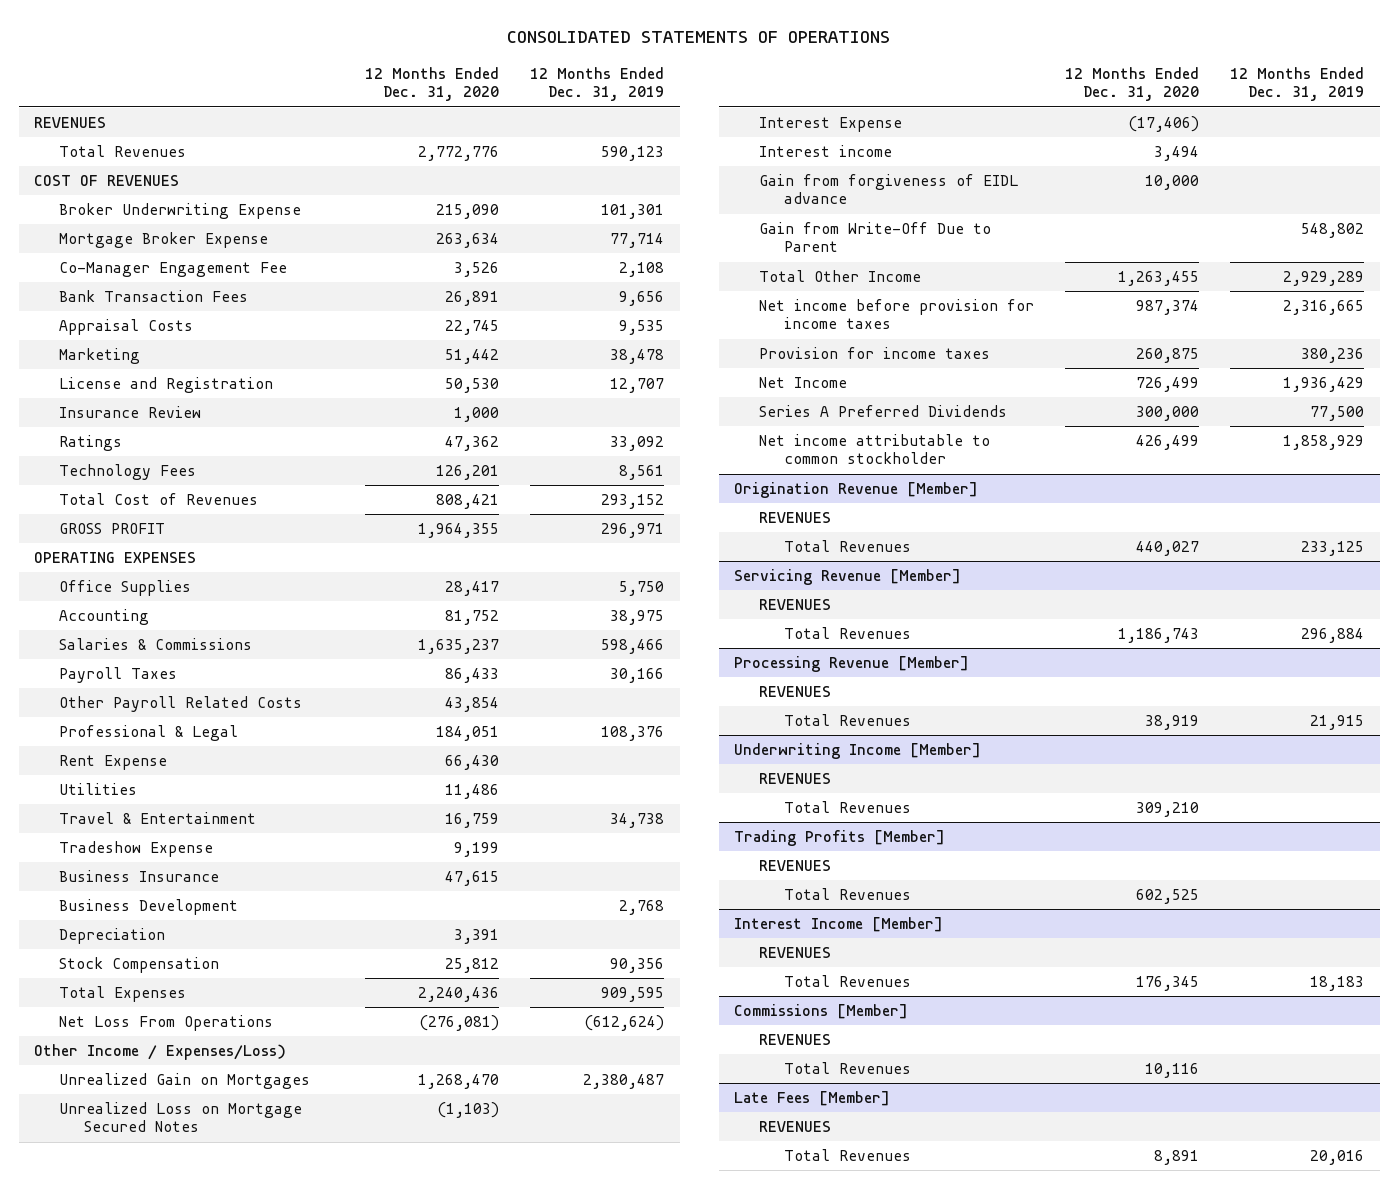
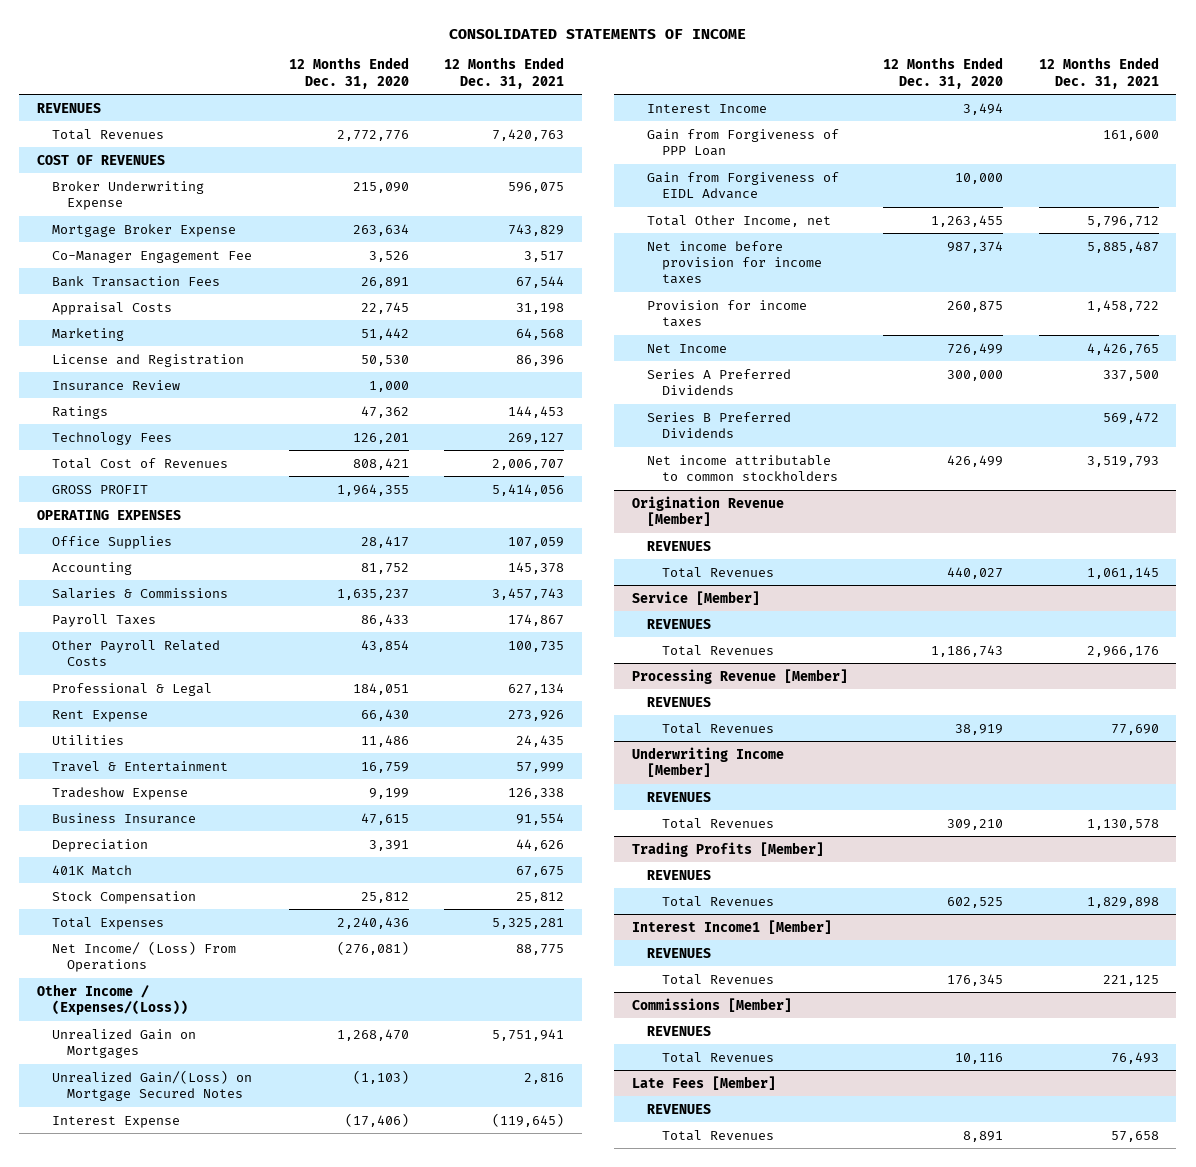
- CONSOLIDATED STATEMENTS OF OPERATIONS
+ CONSOLIDATED STATEMENTS OF INCOME
- | 12 Months Ended Dec. 31, 2020 | 12 Months Ended Dec. 31, 2019
+ | 12 Months Ended Dec. 31, 2020 | 12 Months Ended Dec. 31, 2021
- Business Development | | 2,768
+ 401K Match | | 67,675
- Net Loss From Operations | (276,081) | (612,624)
- Other Income / Expenses/Loss)
+ Net Income/ (Loss) From Operations | (276,081) | 88,775
+ Other Income / (Expenses/(Loss))
- Unrealized Loss on Mortgage Secured Notes | (1,103) |
+ Unrealized Gain/(Loss) on Mortgage Secured Notes | (1,103) | 2,816
- Interest income | 3,494 |
- Gain from forgiveness of EIDL advance | 10,000 |
- Gain from Write-Off Due to Parent | | 548,802
- Total Other Income | 1,263,455 | 2,929,289
+ Interest Income | 3,494 |
+ Gain from Forgiveness of PPP Loan | | 161,600
+ Gain from Forgiveness of EIDL Advance | 10,000 |
+ Total Other Income, net | 1,263,455 | 5,796,712
- Net income attributable to common stockholder | 426,499 | 1,858,929
+ Series B Preferred Dividends | | 569,472
+ Net income attributable to common stockholders | 426,499 | 3,519,793
- Servicing Revenue [Member]
+ Service [Member]
- Interest Income [Member]
+ Interest Income1 [Member]

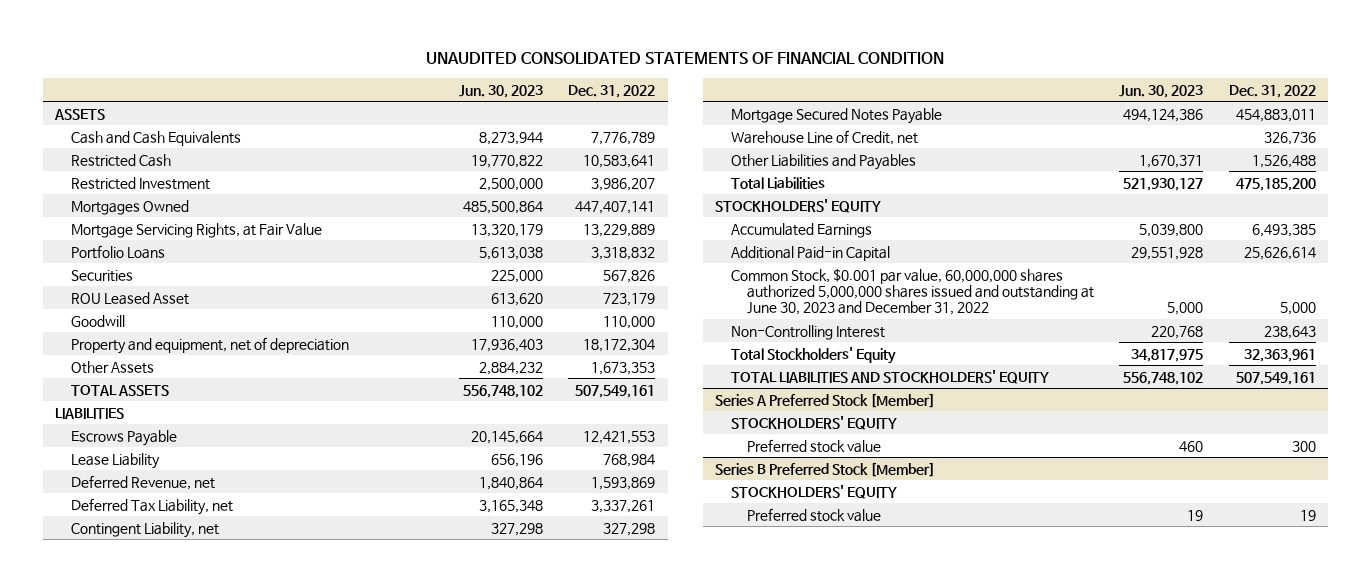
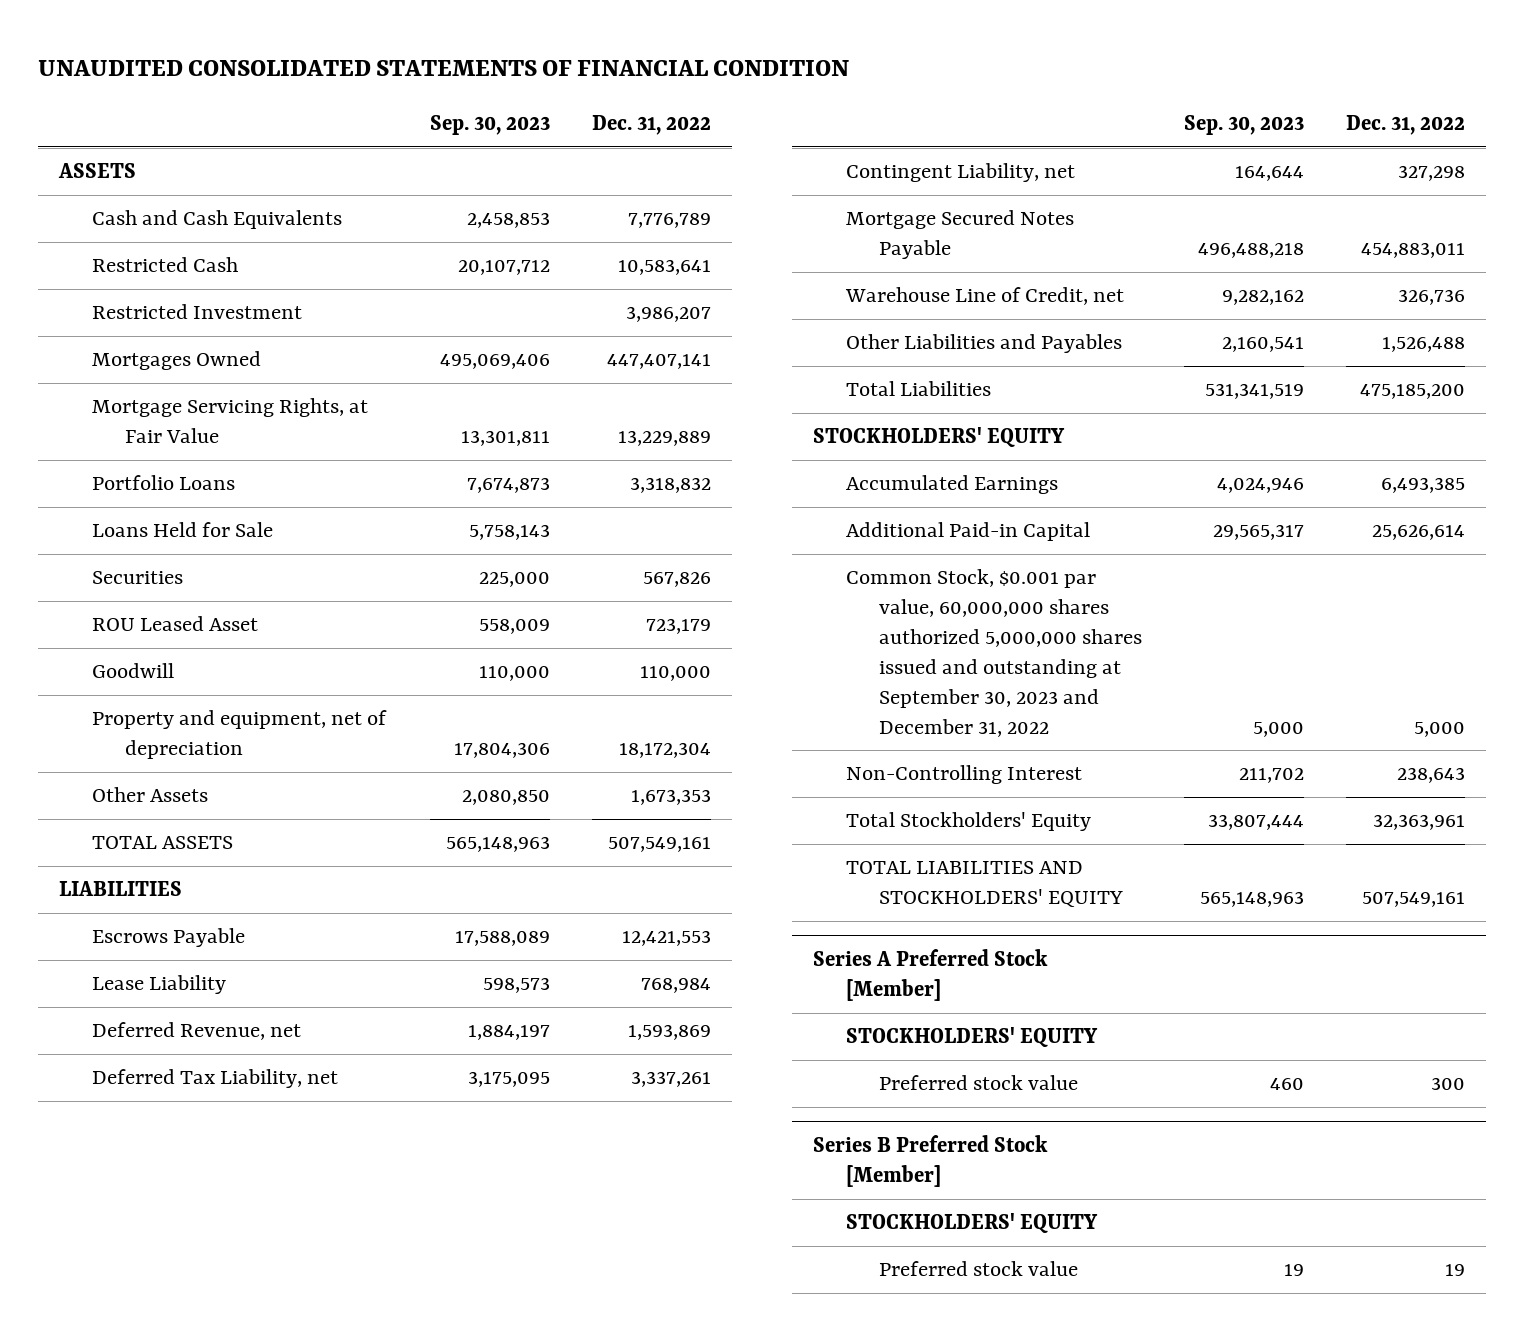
- | Jun. 30, 2023 | Dec. 31, 2022
+ | Sep. 30, 2023 | Dec. 31, 2022
+ Loans Held for Sale | 5,758,143 |
- Common Stock, $0.001 par value, 60,000,000 shares authorized 5,000,000 shares issued and outstanding at June 30, 2023 and December 31, 2022 | 5,000 | 5,000
+ Common Stock, $0.001 par value, 60,000,000 shares authorized 5,000,000 shares issued and outstanding at September 30, 2023 and December 31, 2022 | 5,000 | 5,000

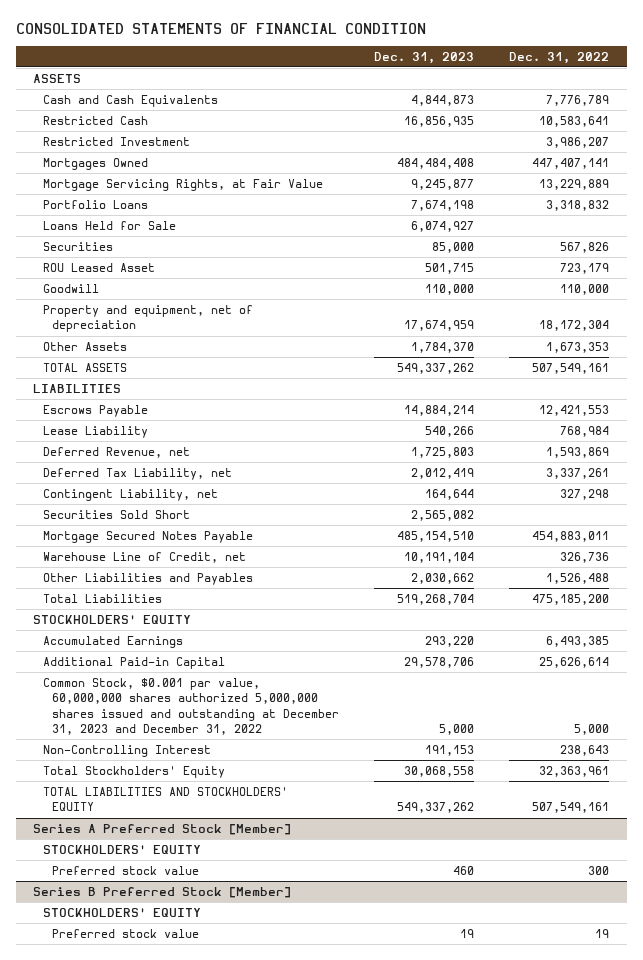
- UNAUDITED CONSOLIDATED STATEMENTS OF FINANCIAL CONDITION
+ CONSOLIDATED STATEMENTS OF FINANCIAL CONDITION
- | Sep. 30, 2023 | Dec. 31, 2022
+ | Dec. 31, 2023 | Dec. 31, 2022
+ Securities Sold Short | 2,565,082 |
- Common Stock, $0.001 par value, 60,000,000 shares authorized 5,000,000 shares issued and outstanding at September 30, 2023 and December 31, 2022 | 5,000 | 5,000
+ Common Stock, $0.001 par value, 60,000,000 shares authorized 5,000,000 shares issued and outstanding at December 31, 2023 and December 31, 2022 | 5,000 | 5,000

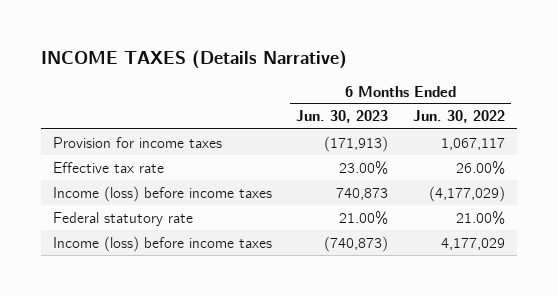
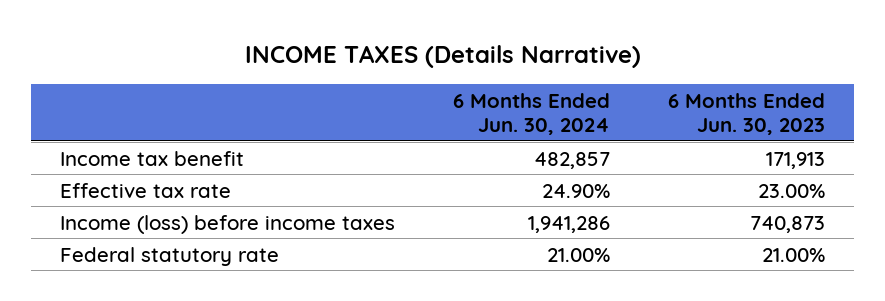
- | 6 Months Ended Jun. 30, 2023 | 6 Months Ended Jun. 30, 2022
+ | 6 Months Ended Jun. 30, 2024 | 6 Months Ended Jun. 30, 2023
- Provision for income taxes | (171,913) | 1,067,117
+ Income tax benefit | 482,857 | 171,913
- Income (loss) before income taxes | (740,873) | 4,177,029

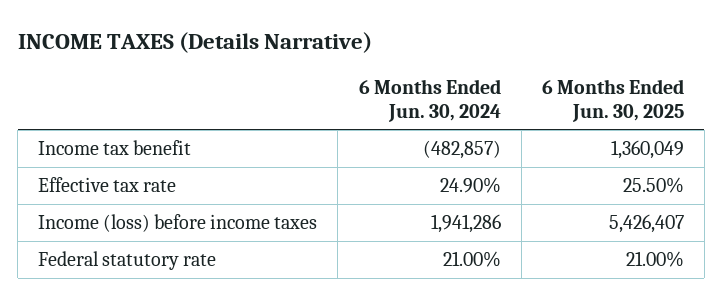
- | 6 Months Ended Jun. 30, 2024 | 6 Months Ended Jun. 30, 2023
+ | 6 Months Ended Jun. 30, 2024 | 6 Months Ended Jun. 30, 2025
- Income tax benefit | 482,857 | 171,913
+ Income tax benefit | (482,857) | 1,360,049

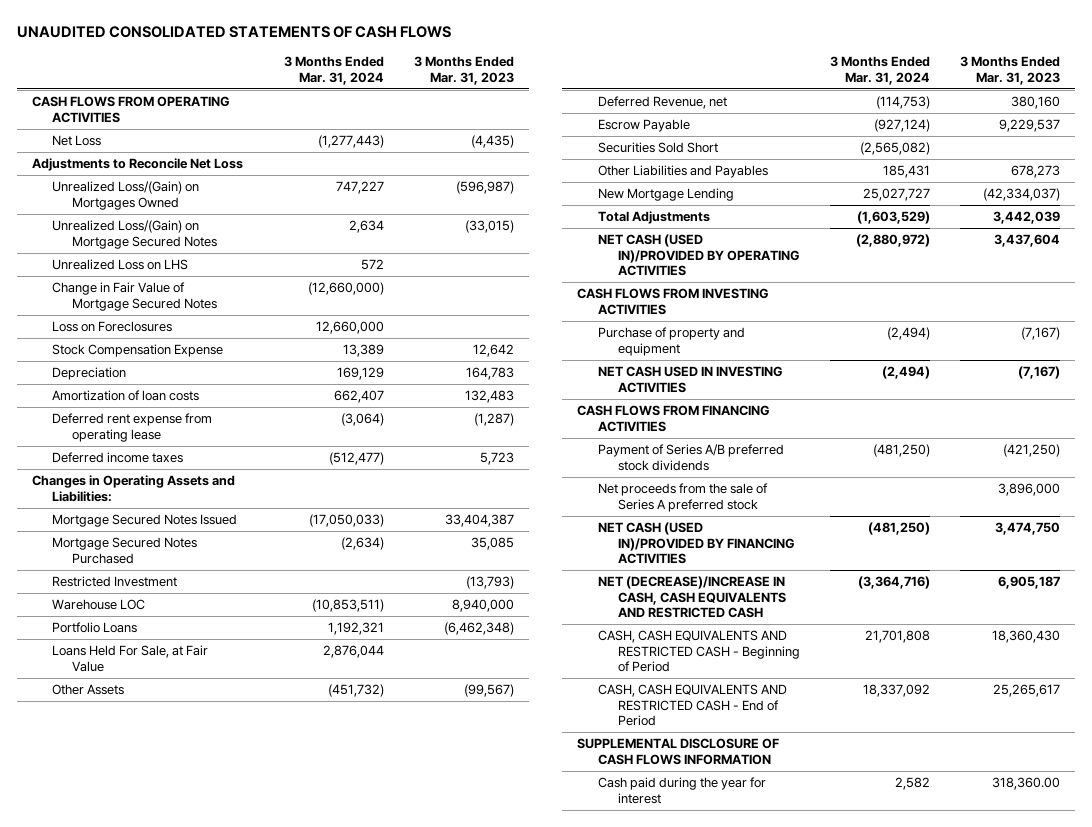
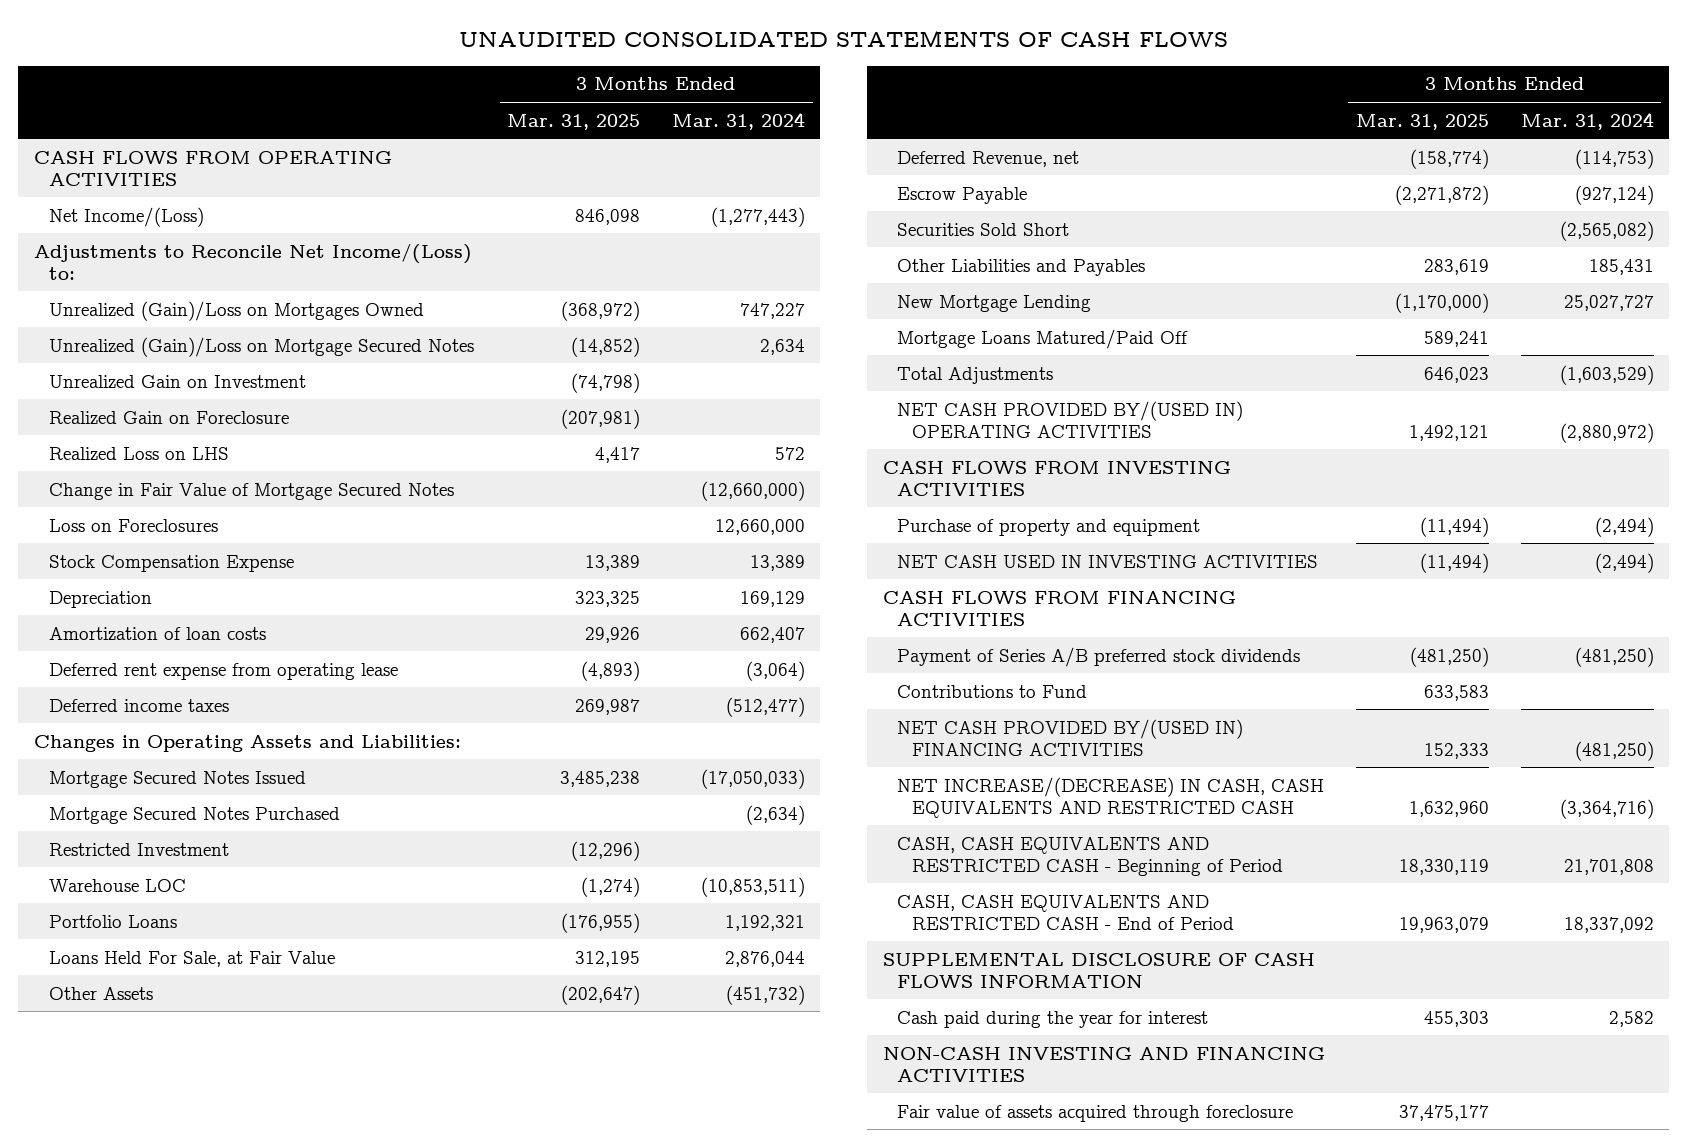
- | 3 Months Ended Mar. 31, 2024 | 3 Months Ended Mar. 31, 2023
+ | 3 Months Ended Mar. 31, 2025 | 3 Months Ended Mar. 31, 2024
- Net Loss | (1,277,443) | (4,435)
- Adjustments to Reconcile Net Loss
- Unrealized Loss/(Gain) on Mortgages Owned | 747,227 | (596,987)
- Unrealized Loss/(Gain) on Mortgage Secured Notes | 2,634 | (33,015)
- Unrealized Loss on LHS | 572 |
+ Net Income/(Loss) | 846,098 | (1,277,443)
+ Adjustments to Reconcile Net Income/(Loss) to:
+ Unrealized (Gain)/Loss on Mortgages Owned | (368,972) | 747,227
+ Unrealized (Gain)/Loss on Mortgage Secured Notes | (14,852) | 2,634
+ Unrealized Gain on Investment | (74,798) |
+ Realized Gain on Foreclosure | (207,981) |
+ Realized Loss on LHS | 4,417 | 572
+ Mortgage Loans Matured/Paid Off | 589,241 |
- NET CASH (USED IN)/PROVIDED BY OPERATING ACTIVITIES | (2,880,972) | 3,437,604
+ NET CASH PROVIDED BY/(USED IN) OPERATING ACTIVITIES | 1,492,121 | (2,880,972)
- Net proceeds from the sale of Series A preferred stock | | 3,896,000
- NET CASH (USED IN)/PROVIDED BY FINANCING ACTIVITIES | (481,250) | 3,474,750
- NET (DECREASE)/INCREASE IN CASH, CASH EQUIVALENTS AND RESTRICTED CASH | (3,364,716) | 6,905,187
+ Contributions to Fund | 633,583 |
+ NET CASH PROVIDED BY/(USED IN) FINANCING ACTIVITIES | 152,333 | (481,250)
+ NET INCREASE/(DECREASE) IN CASH, CASH EQUIVALENTS AND RESTRICTED CASH | 1,632,960 | (3,364,716)
+ NON-CASH INVESTING AND FINANCING ACTIVITIES
+ Fair value of assets acquired through foreclosure | 37,475,177 |

